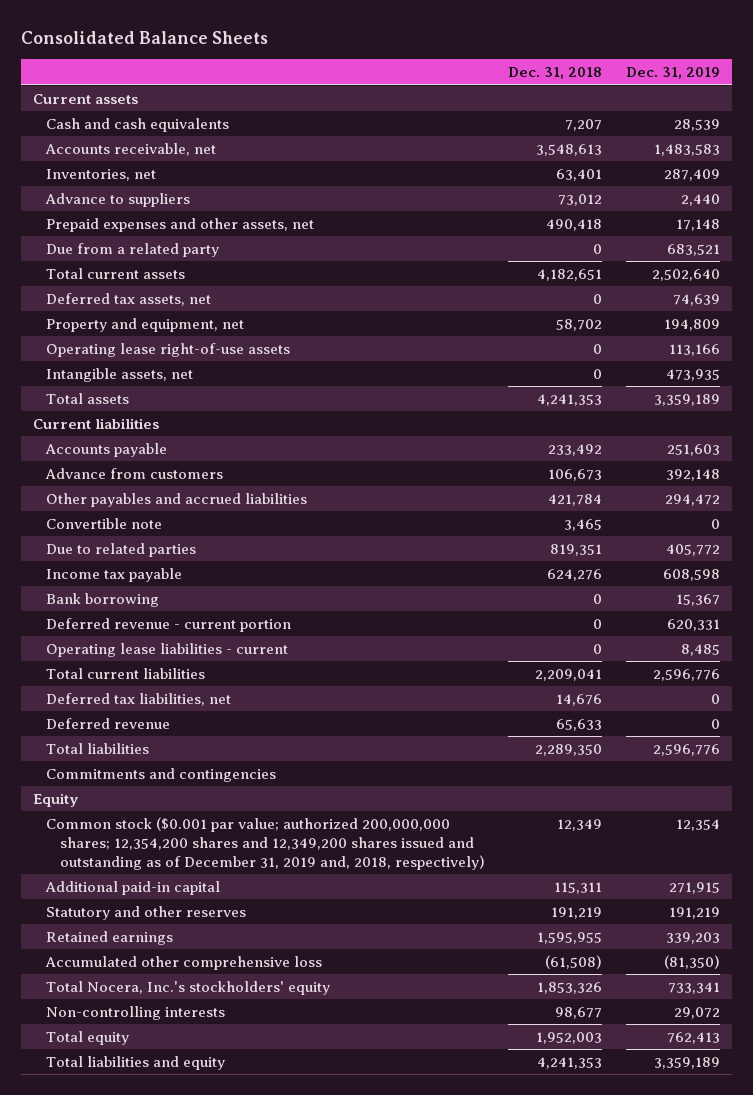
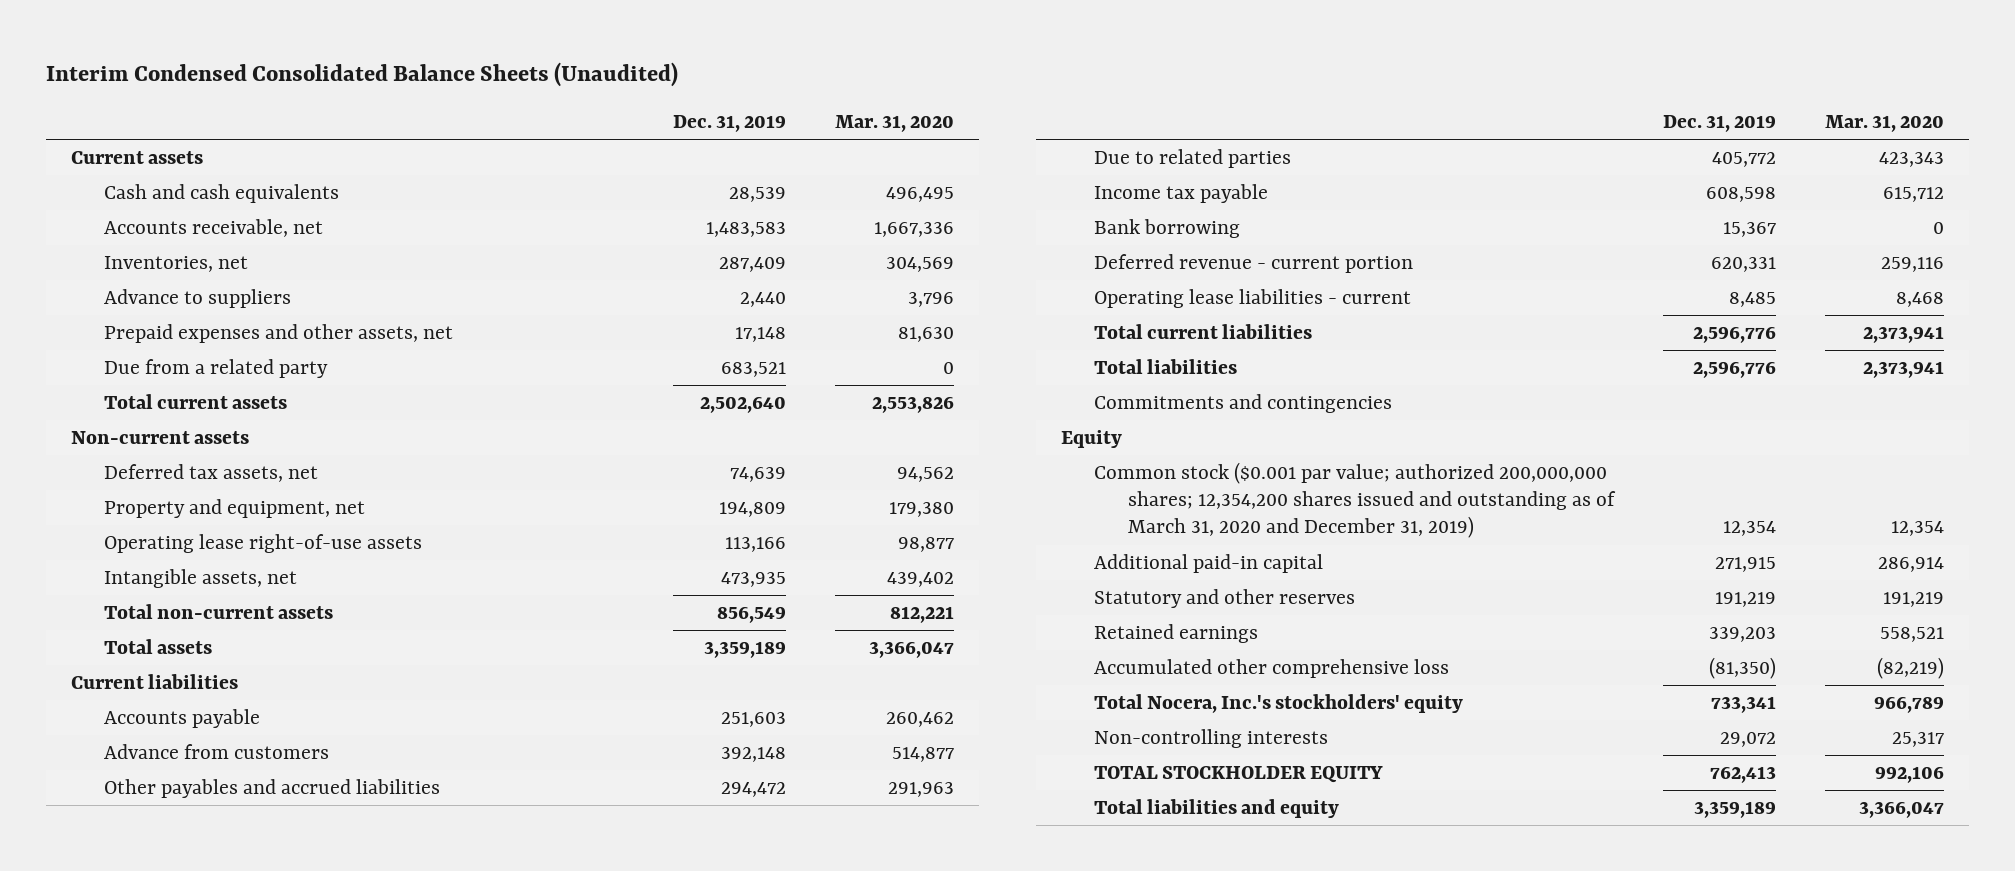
- Consolidated Balance Sheets
+ Interim Condensed Consolidated Balance Sheets (Unaudited)
- | Dec. 31, 2018 | Dec. 31, 2019
+ | Dec. 31, 2019 | Mar. 31, 2020
+ Non-current assets
+ Total non-current assets | 856,549 | 812,221
- Convertible note | 3,465 | 0
- Deferred tax liabilities, net | 14,676 | 0
- Deferred revenue | 65,633 | 0
- Common stock ($0.001 par value; authorized 200,000,000 shares; 12,354,200 shares and 12,349,200 shares issued and outstanding as of December 31, 2019 and, 2018, respectively) | 12,349 | 12,354
+ Common stock ($0.001 par value; authorized 200,000,000 shares; 12,354,200 shares issued and outstanding as of March 31, 2020 and December 31, 2019) | 12,354 | 12,354
- Total equity | 1,952,003 | 762,413
+ TOTAL STOCKHOLDER EQUITY | 762,413 | 992,106

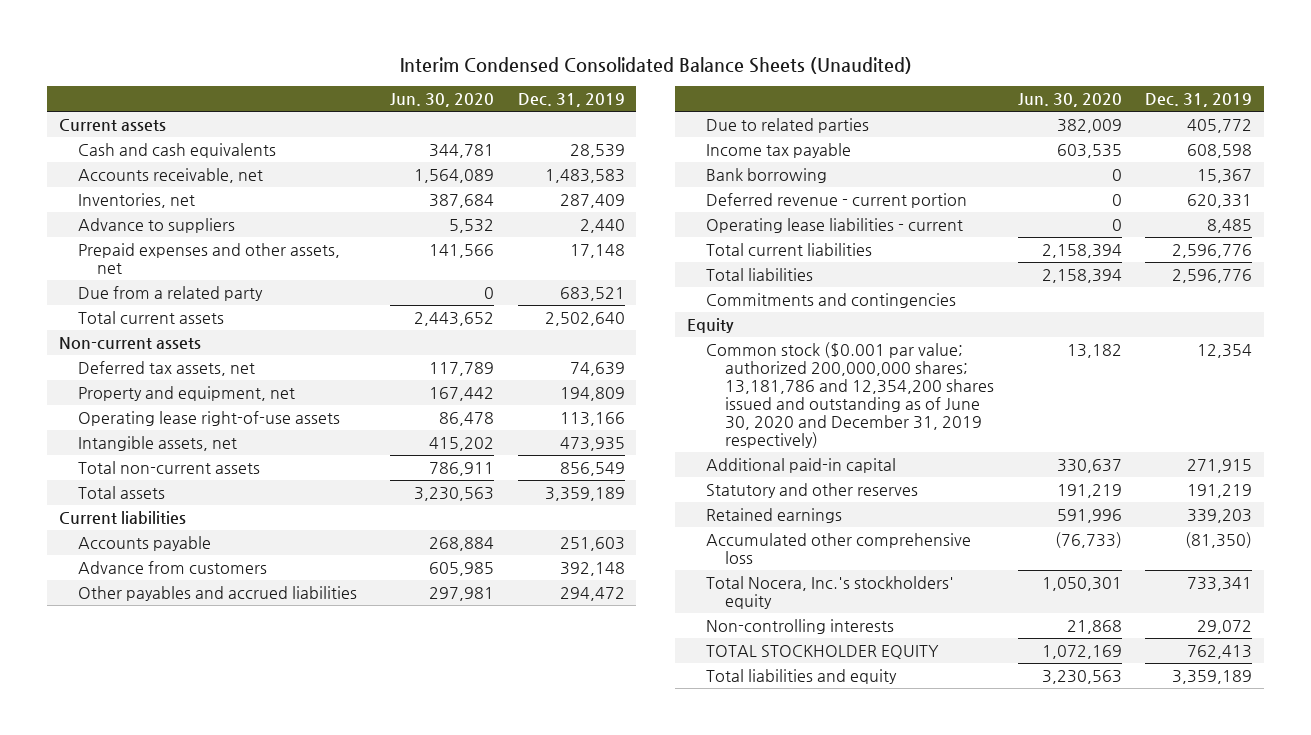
- | Dec. 31, 2019 | Mar. 31, 2020
+ | Jun. 30, 2020 | Dec. 31, 2019
- Common stock ($0.001 par value; authorized 200,000,000 shares; 12,354,200 shares issued and outstanding as of March 31, 2020 and December 31, 2019) | 12,354 | 12,354
+ Common stock ($0.001 par value; authorized 200,000,000 shares; 13,181,786 and 12,354,200 shares issued and outstanding as of June 30, 2020 and December 31, 2019 respectively) | 13,182 | 12,354

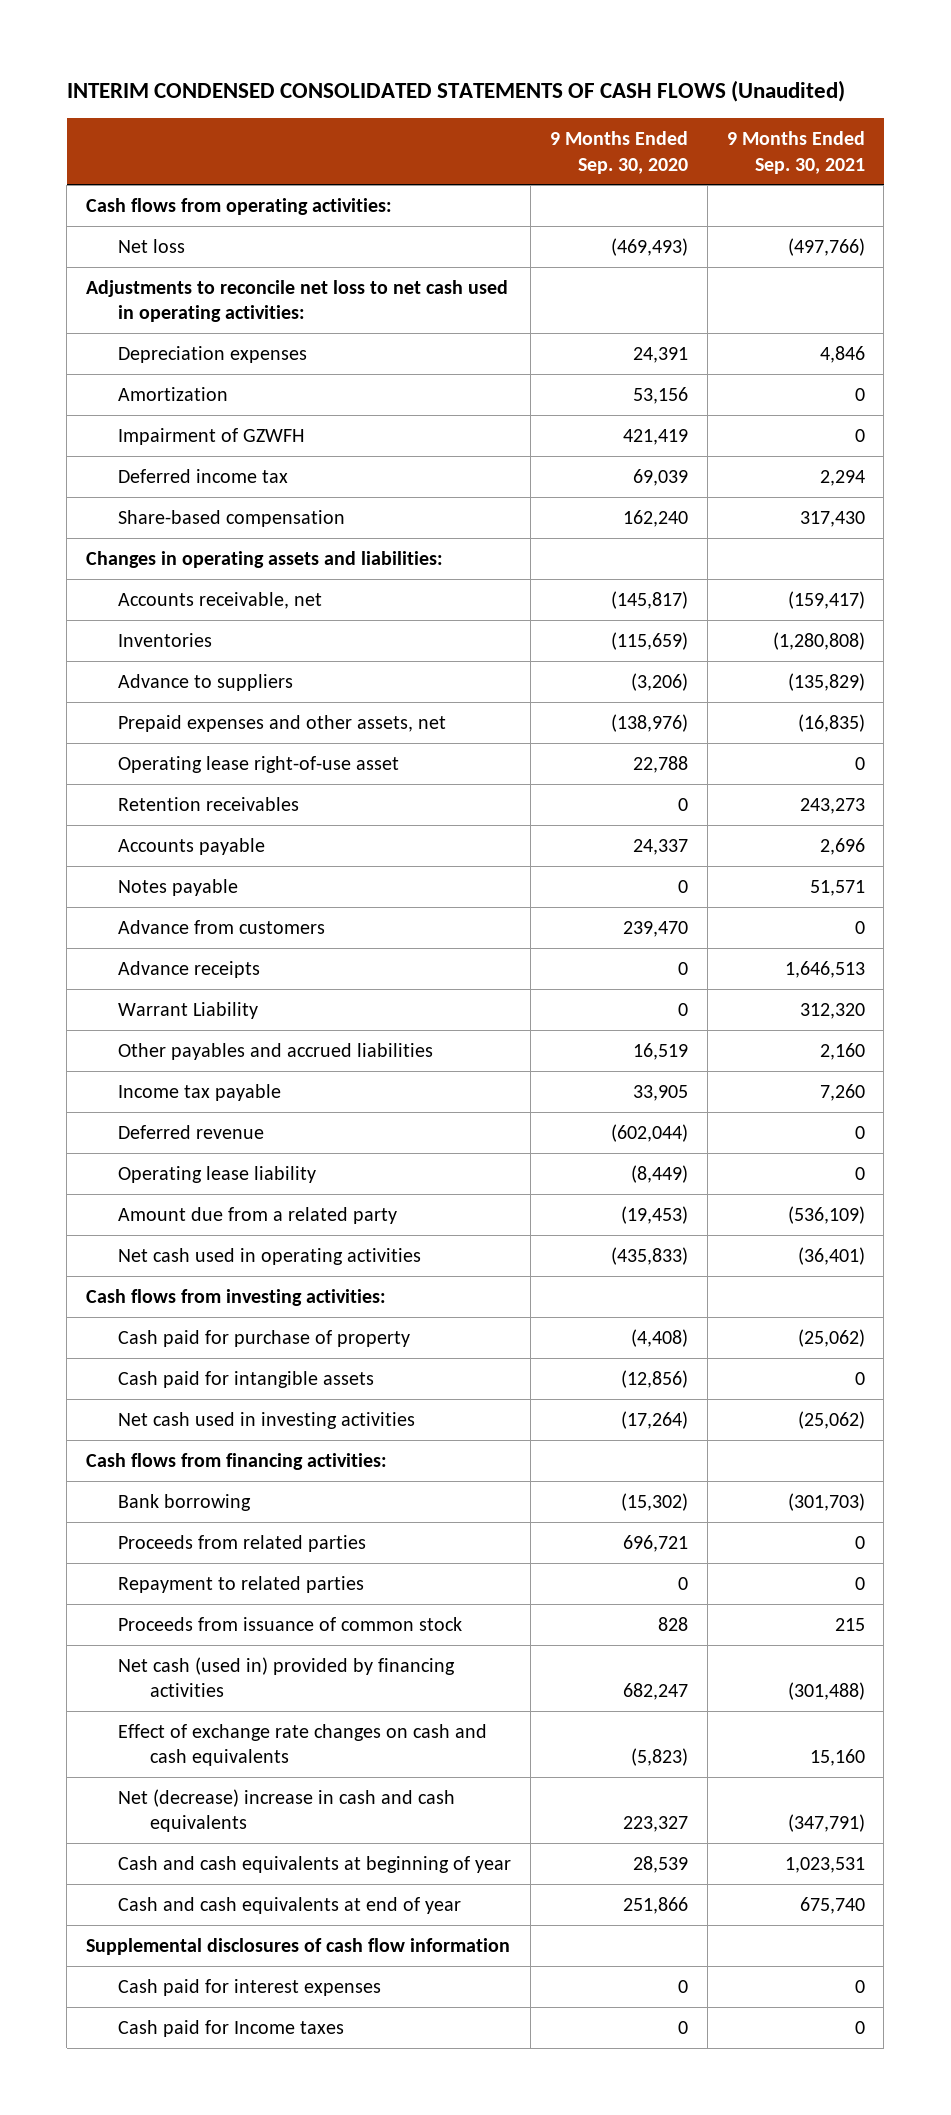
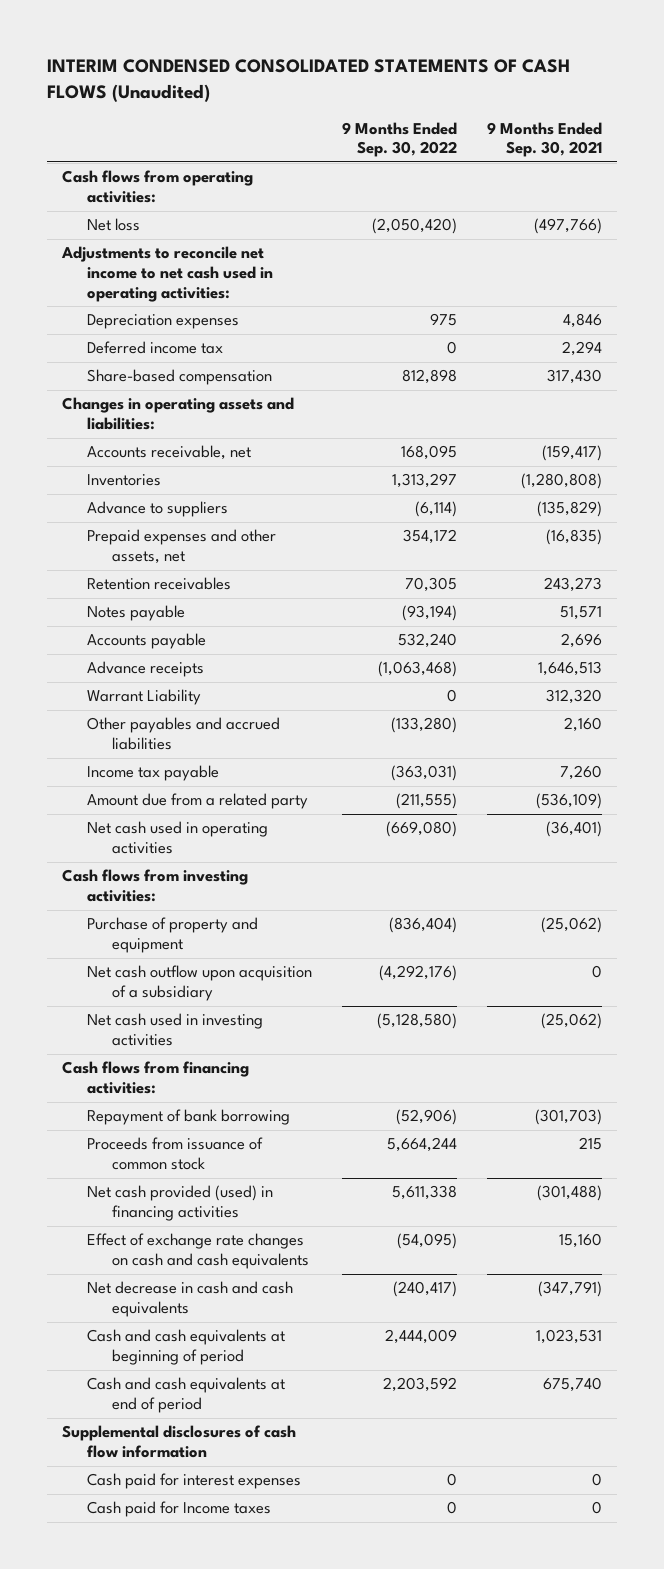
- | 9 Months Ended Sep. 30, 2020 | 9 Months Ended Sep. 30, 2021
+ | 9 Months Ended Sep. 30, 2022 | 9 Months Ended Sep. 30, 2021
- Adjustments to reconcile net loss to net cash used in operating activities:
+ Adjustments to reconcile net income to net cash used in operating activities:
- Amortization | 53,156 | 0
- Impairment of GZWFH | 421,419 | 0
- Operating lease right-of-use asset | 22,788 | 0
- Advance from customers | 239,470 | 0
moved down: Accounts payable | 532,240 | 2,696
- Deferred revenue | (602,044) | 0
- Operating lease liability | (8,449) | 0
- Cash paid for purchase of property | (4,408) | (25,062)
- Cash paid for intangible assets | (12,856) | 0
+ Purchase of property and equipment | (836,404) | (25,062)
+ Net cash outflow upon acquisition of a subsidiary | (4,292,176) | 0
- Bank borrowing | (15,302) | (301,703)
- Proceeds from related parties | 696,721 | 0
- Repayment to related parties | 0 | 0
+ Repayment of bank borrowing | (52,906) | (301,703)
- Net cash (used in) provided by financing activities | 682,247 | (301,488)
+ Net cash provided (used) in financing activities | 5,611,338 | (301,488)
- Net (decrease) increase in cash and cash equivalents | 223,327 | (347,791)
- Cash and cash equivalents at beginning of year | 28,539 | 1,023,531
- Cash and cash equivalents at end of year | 251,866 | 675,740
+ Net decrease in cash and cash equivalents | (240,417) | (347,791)
+ Cash and cash equivalents at beginning of period | 2,444,009 | 1,023,531
+ Cash and cash equivalents at end of period | 2,203,592 | 675,740

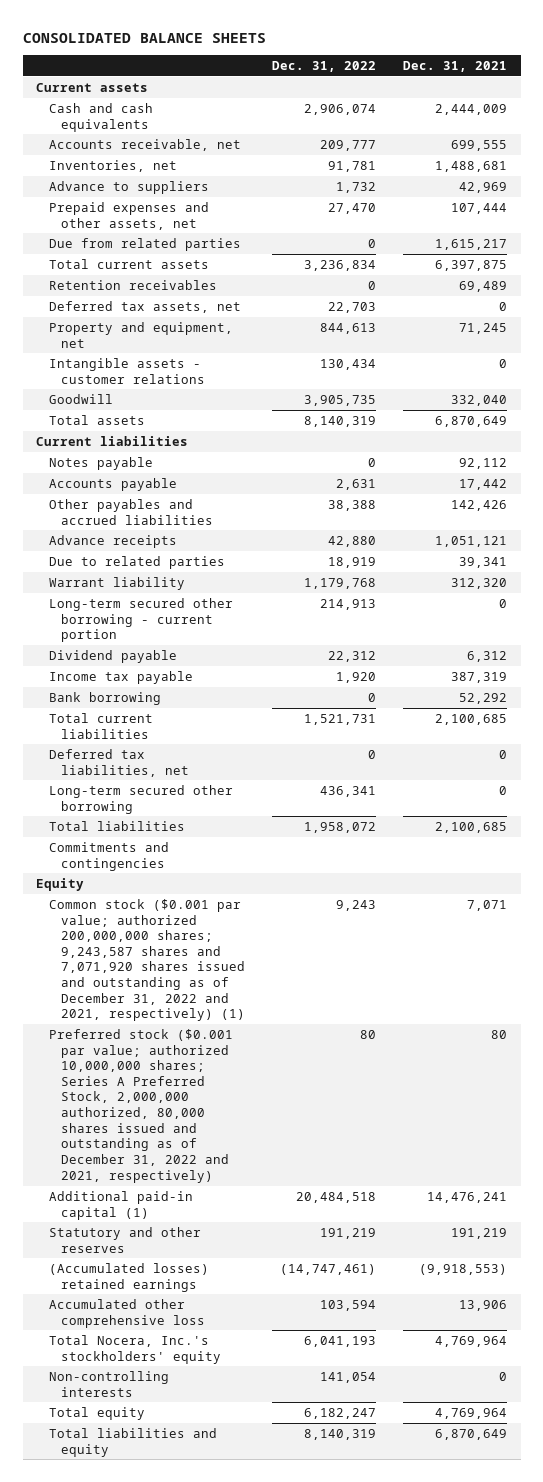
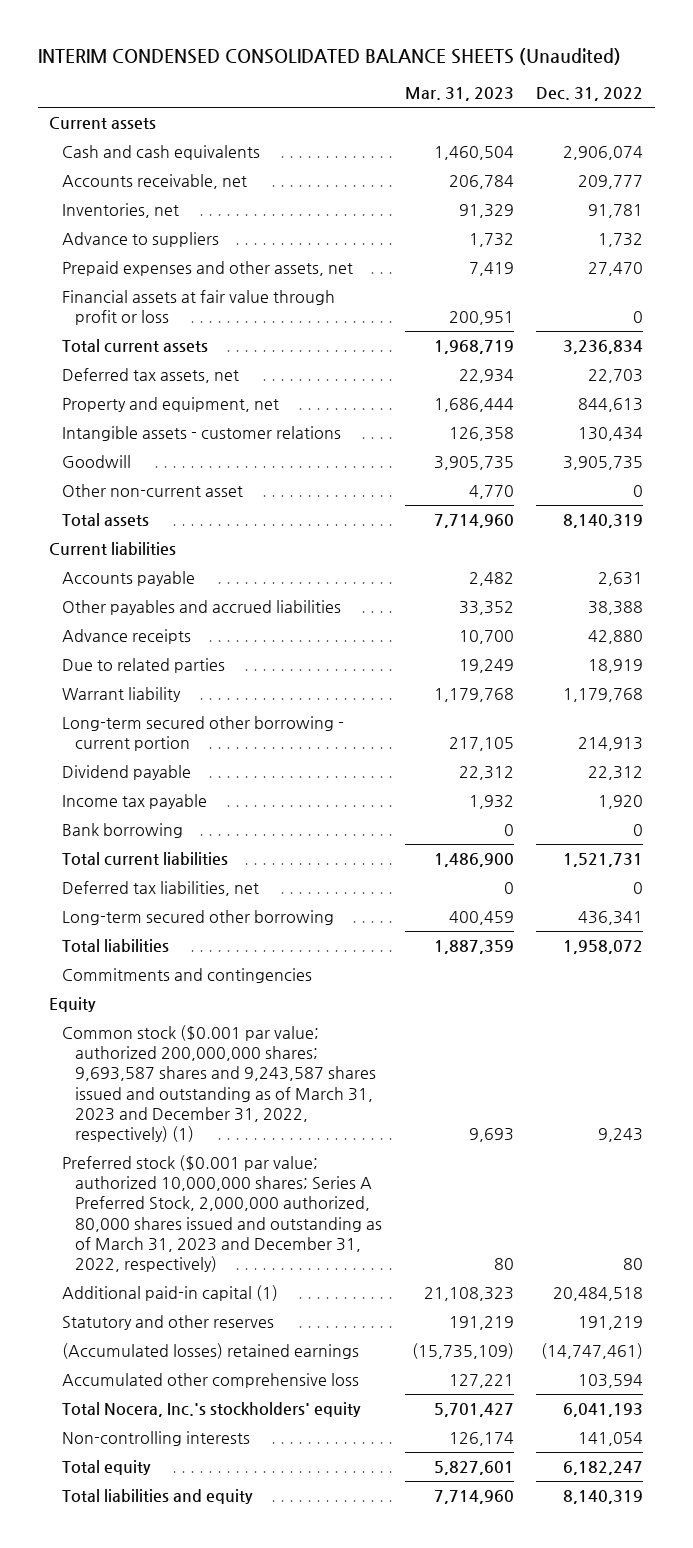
- CONSOLIDATED BALANCE SHEETS
+ INTERIM CONDENSED CONSOLIDATED BALANCE SHEETS (Unaudited)
- | Dec. 31, 2022 | Dec. 31, 2021
+ | Mar. 31, 2023 | Dec. 31, 2022
- Due from related parties | 0 | 1,615,217
+ Financial assets at fair value through profit or loss | 200,951 | 0
- Retention receivables | 0 | 69,489
+ Other non-current asset | 4,770 | 0
- Notes payable | 0 | 92,112
- Common stock ($0.001 par value; authorized 200,000,000 shares; 9,243,587 shares and 7,071,920 shares issued and outstanding as of December 31, 2022 and 2021, respectively) (1) | 9,243 | 7,071
- Preferred stock ($0.001 par value; authorized 10,000,000 shares; Series A Preferred Stock, 2,000,000 authorized, 80,000 shares issued and outstanding as of December 31, 2022 and 2021, respectively) | 80 | 80
+ Common stock ($0.001 par value; authorized 200,000,000 shares; 9,693,587 shares and 9,243,587 shares issued and outstanding as of March 31, 2023 and December 31, 2022, respectively) (1) | 9,693 | 9,243
+ Preferred stock ($0.001 par value; authorized 10,000,000 shares; Series A Preferred Stock, 2,000,000 authorized, 80,000 shares issued and outstanding as of March 31, 2023 and December 31, 2022, respectively) | 80 | 80

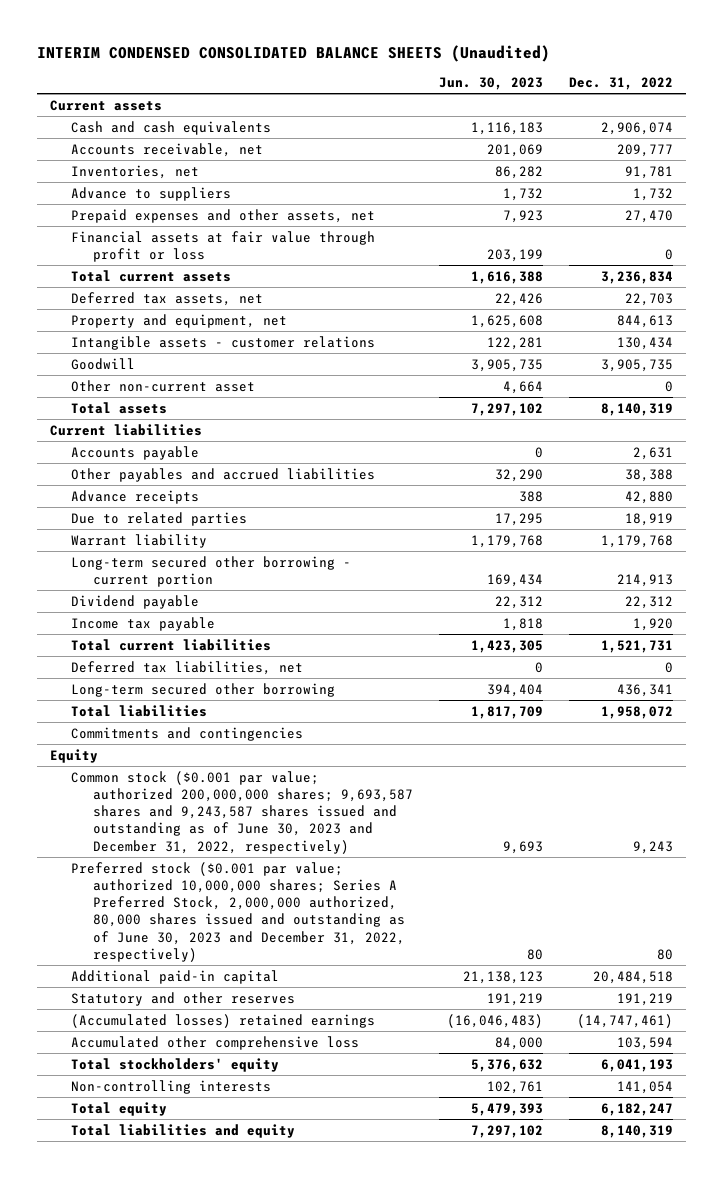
- | Mar. 31, 2023 | Dec. 31, 2022
+ | Jun. 30, 2023 | Dec. 31, 2022
- Bank borrowing | 0 | 0
- Common stock ($0.001 par value; authorized 200,000,000 shares; 9,693,587 shares and 9,243,587 shares issued and outstanding as of March 31, 2023 and December 31, 2022, respectively) (1) | 9,693 | 9,243
- Preferred stock ($0.001 par value; authorized 10,000,000 shares; Series A Preferred Stock, 2,000,000 authorized, 80,000 shares issued and outstanding as of March 31, 2023 and December 31, 2022, respectively) | 80 | 80
- Additional paid-in capital (1) | 21,108,323 | 20,484,518
+ Common stock ($0.001 par value; authorized 200,000,000 shares; 9,693,587 shares and 9,243,587 shares issued and outstanding as of June 30, 2023 and December 31, 2022, respectively) | 9,693 | 9,243
+ Preferred stock ($0.001 par value; authorized 10,000,000 shares; Series A Preferred Stock, 2,000,000 authorized, 80,000 shares issued and outstanding as of June 30, 2023 and December 31, 2022, respectively) | 80 | 80
+ Additional paid-in capital | 21,138,123 | 20,484,518
- Total Nocera, Inc.'s stockholders' equity | 5,701,427 | 6,041,193
+ Total stockholders' equity | 5,376,632 | 6,041,193

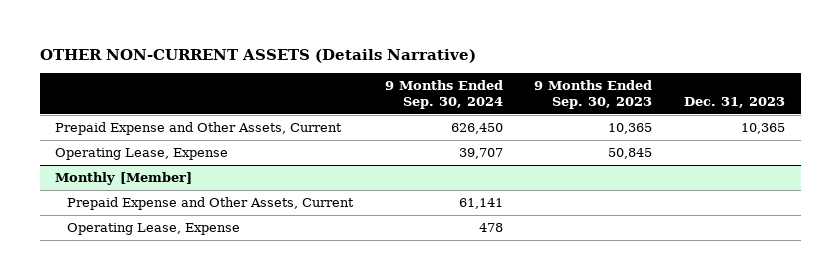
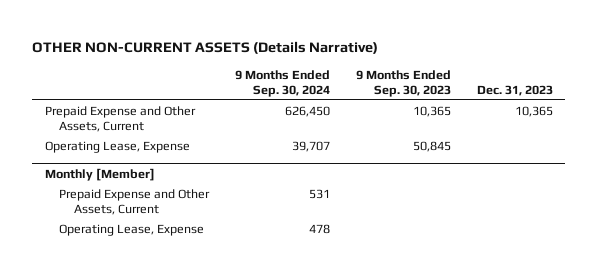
@ Monthly [Member]
- Prepaid Expense and Other Assets, Current | 61,141 | |
+ Prepaid Expense and Other Assets, Current | 531 | |

